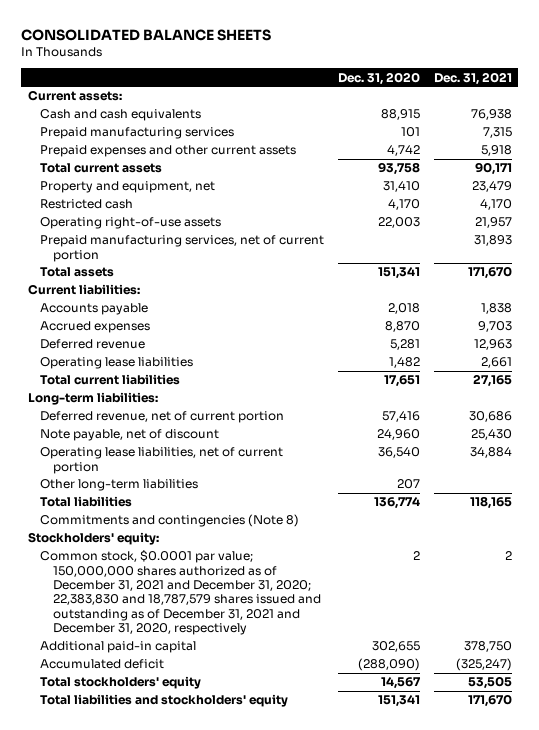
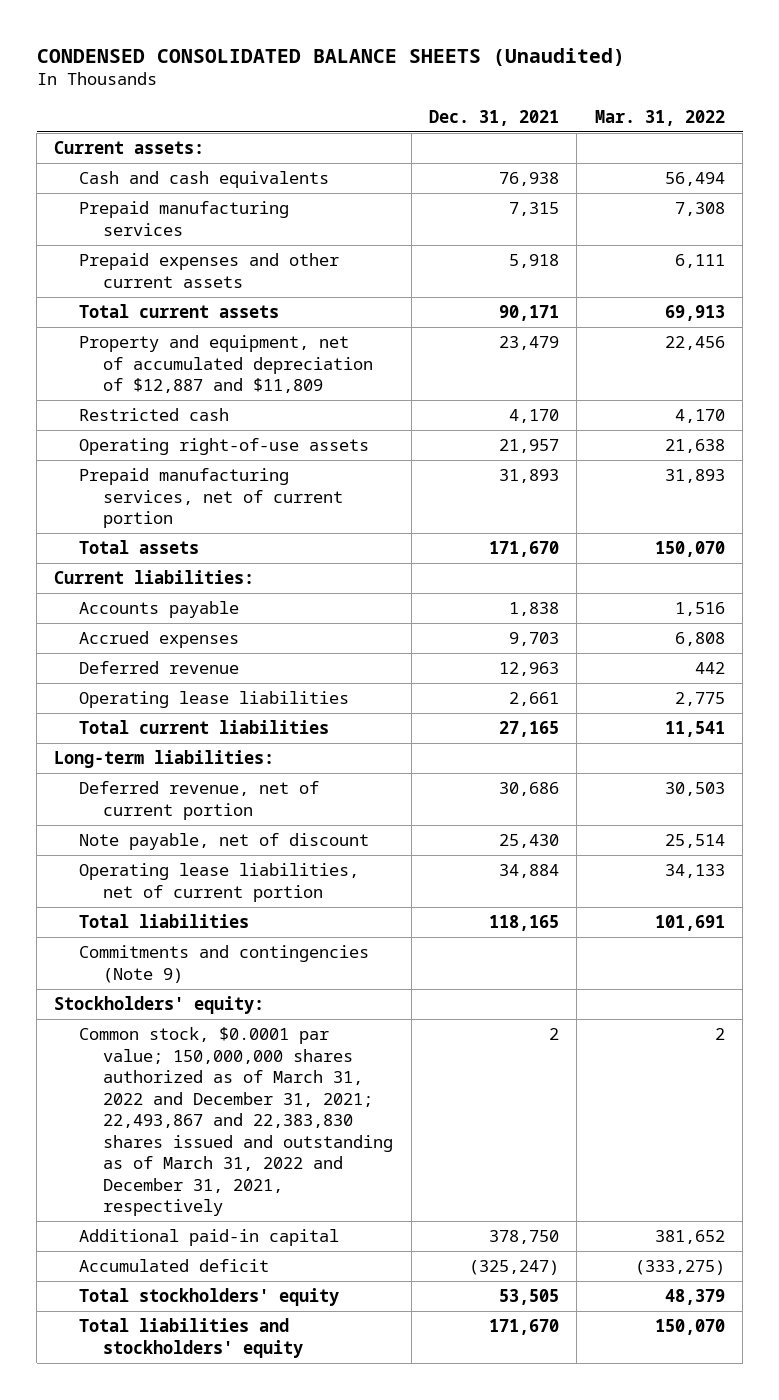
- CONSOLIDATED BALANCE SHEETS
+ CONDENSED CONSOLIDATED BALANCE SHEETS (Unaudited)
- | Dec. 31, 2020 | Dec. 31, 2021
+ | Dec. 31, 2021 | Mar. 31, 2022
- Property and equipment, net | 31,410 | 23,479
+ Property and equipment, net of accumulated depreciation of $12,887 and $11,809 | 23,479 | 22,456
- Other long-term liabilities | 207 |
- Commitments and contingencies (Note 8)
+ Commitments and contingencies (Note 9)
- Common stock, $0.0001 par value; 150,000,000 shares authorized as of December 31, 2021 and December 31, 2020; 22,383,830 and 18,787,579 shares issued and outstanding as of December 31, 2021 and December 31, 2020, respectively | 2 | 2
+ Common stock, $0.0001 par value; 150,000,000 shares authorized as of March 31, 2022 and December 31, 2021; 22,493,867 and 22,383,830 shares issued and outstanding as of March 31, 2022 and December 31, 2021, respectively | 2 | 2

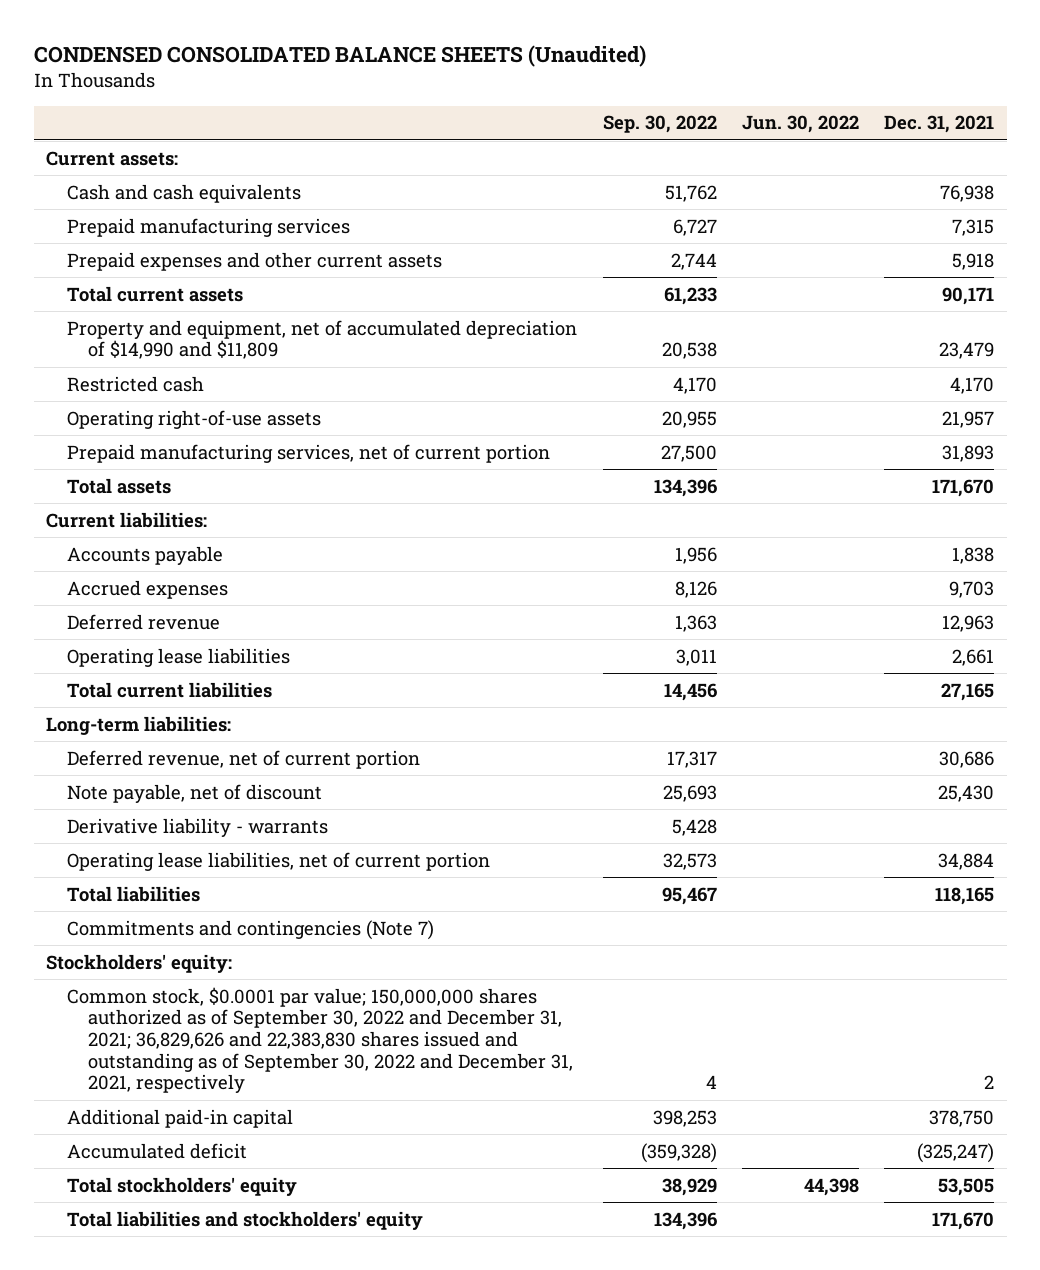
- | Dec. 31, 2021 | Mar. 31, 2022
+ | Sep. 30, 2022 | Jun. 30, 2022 | Dec. 31, 2021
- Property and equipment, net of accumulated depreciation of $12,887 and $11,809 | 23,479 | 22,456
+ Property and equipment, net of accumulated depreciation of $14,990 and $11,809 | 20,538 | | 23,479
+ Derivative liability - warrants | 5,428 | |
- Commitments and contingencies (Note 9)
+ Commitments and contingencies (Note 7)
- Common stock, $0.0001 par value; 150,000,000 shares authorized as of March 31, 2022 and December 31, 2021; 22,493,867 and 22,383,830 shares issued and outstanding as of March 31, 2022 and December 31, 2021, respectively | 2 | 2
+ Common stock, $0.0001 par value; 150,000,000 shares authorized as of September 30, 2022 and December 31, 2021; 36,829,626 and 22,383,830 shares issued and outstanding as of September 30, 2022 and December 31, 2021, respectively | 4 | | 2

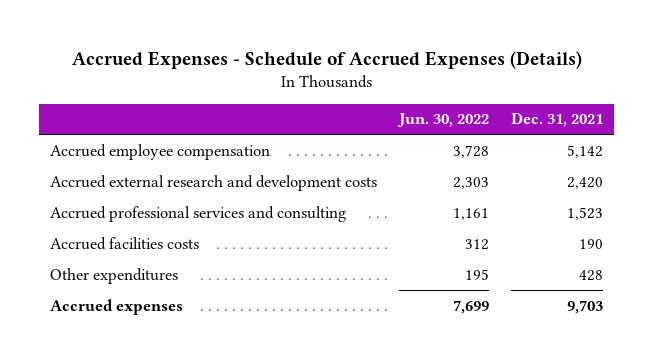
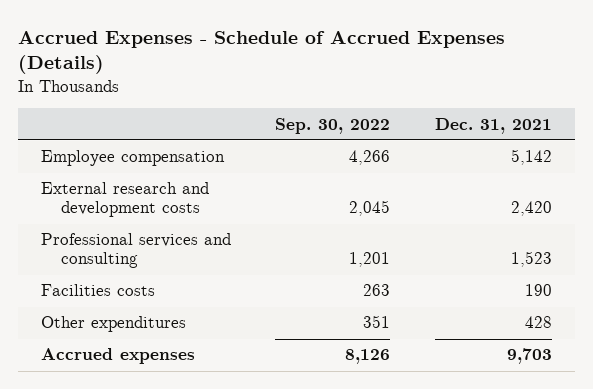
- | Jun. 30, 2022 | Dec. 31, 2021
+ | Sep. 30, 2022 | Dec. 31, 2021
- Accrued employee compensation | 3,728 | 5,142
- Accrued external research and development costs | 2,303 | 2,420
- Accrued professional services and consulting | 1,161 | 1,523
- Accrued facilities costs | 312 | 190
+ Employee compensation | 4,266 | 5,142
+ External research and development costs | 2,045 | 2,420
+ Professional services and consulting | 1,201 | 1,523
+ Facilities costs | 263 | 190

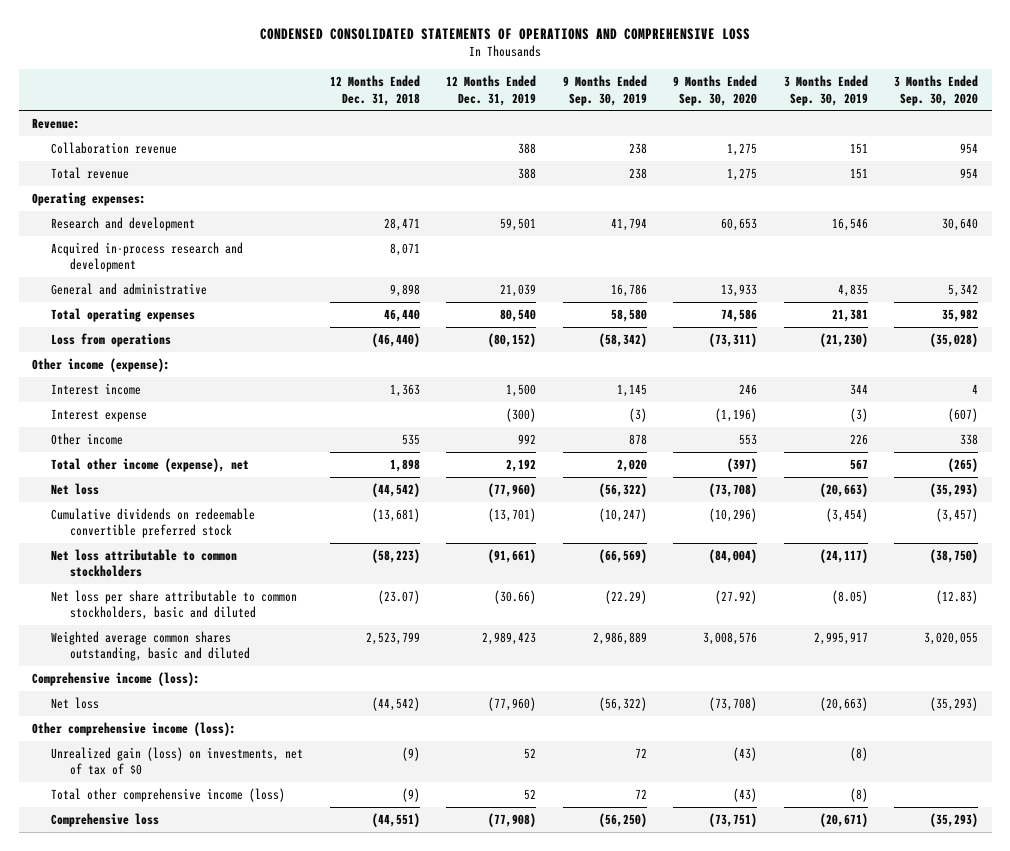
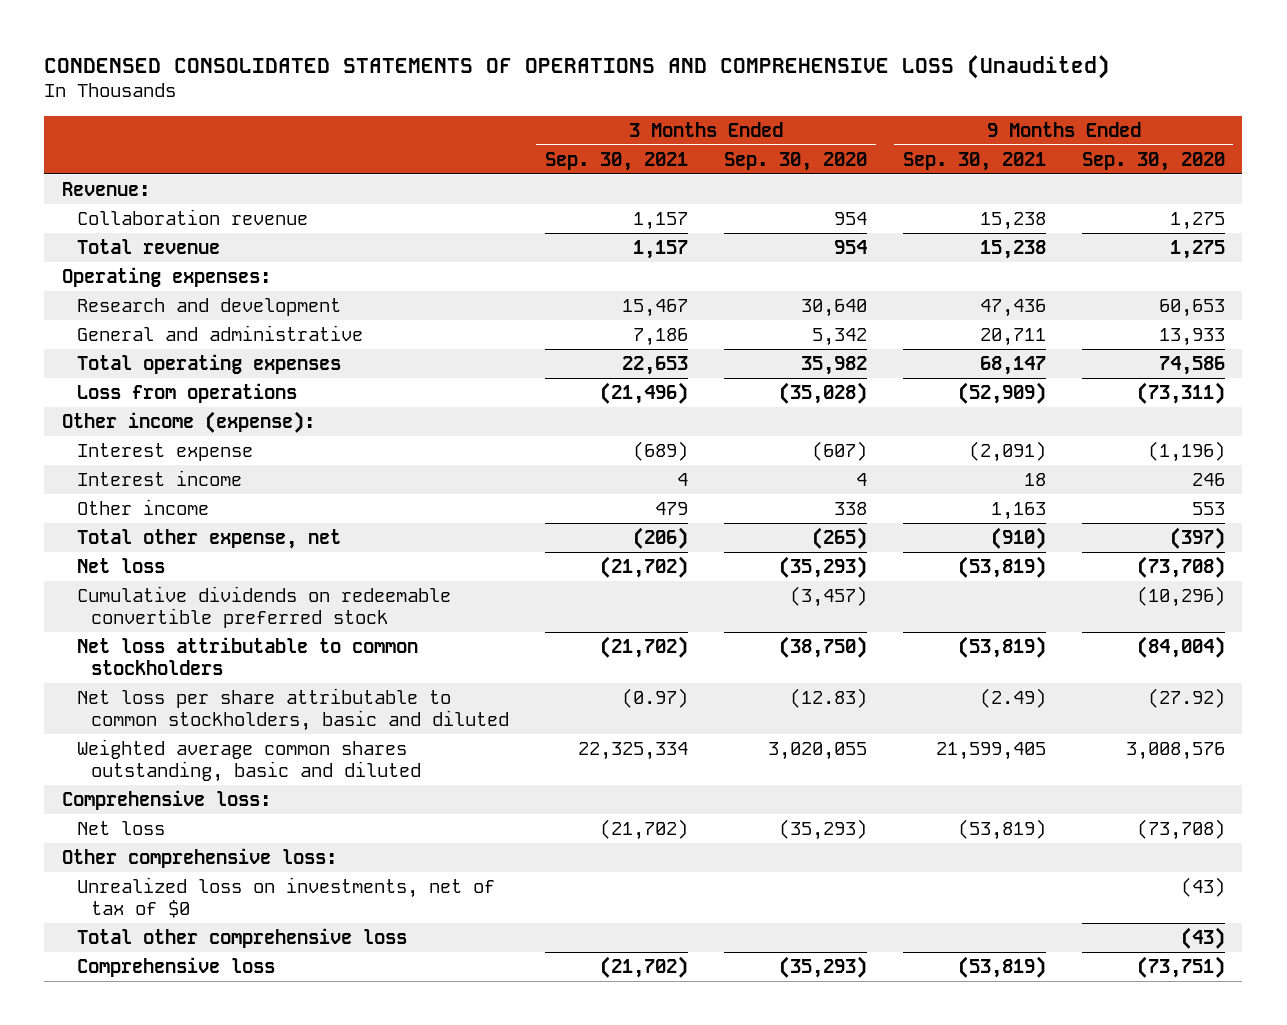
- CONDENSED CONSOLIDATED STATEMENTS OF OPERATIONS AND COMPREHENSIVE LOSS
+ CONDENSED CONSOLIDATED STATEMENTS OF OPERATIONS AND COMPREHENSIVE LOSS (Unaudited)
- | 12 Months Ended Dec. 31, 2018 | 12 Months Ended Dec. 31, 2019 | 9 Months Ended Sep. 30, 2019 | 9 Months Ended Sep. 30, 2020 | 3 Months Ended Sep. 30, 2019 | 3 Months Ended Sep. 30, 2020
+ | 3 Months Ended Sep. 30, 2021 | 3 Months Ended Sep. 30, 2020 | 9 Months Ended Sep. 30, 2021 | 9 Months Ended Sep. 30, 2020
- Acquired in-process research and development | 8,071 | | | | |
moved down: Interest income | 4 | 4 | 18 | 246
- Total other income (expense), net | 1,898 | 2,192 | 2,020 | (397) | 567 | (265)
+ Total other expense, net | (206) | (265) | (910) | (397)
- Comprehensive income (loss):
+ Comprehensive loss:
- Other comprehensive income (loss):
- Unrealized gain (loss) on investments, net of tax of $0 | (9) | 52 | 72 | (43) | (8) |
- Total other comprehensive income (loss) | (9) | 52 | 72 | (43) | (8) |
+ Other comprehensive loss:
+ Unrealized loss on investments, net of tax of $0 | | | | (43)
+ Total other comprehensive loss | | | | (43)

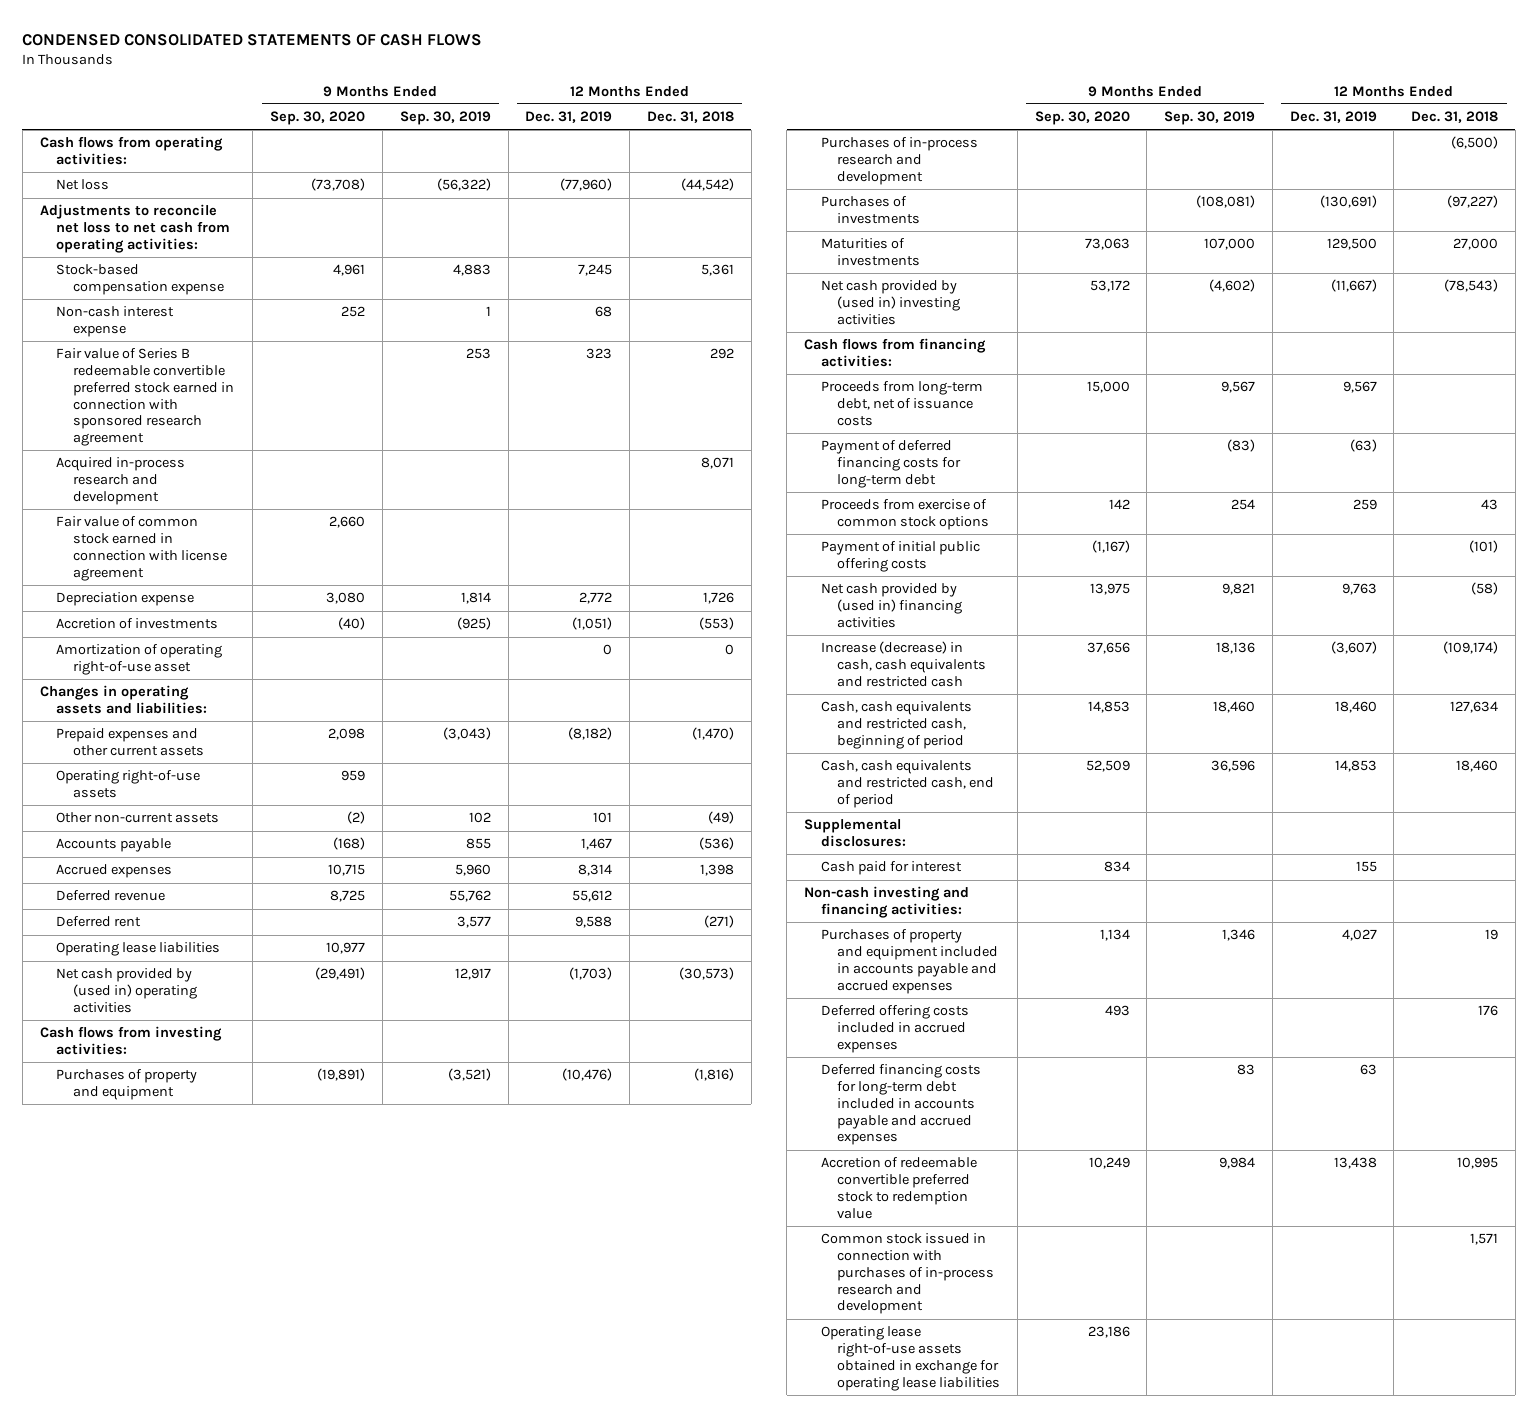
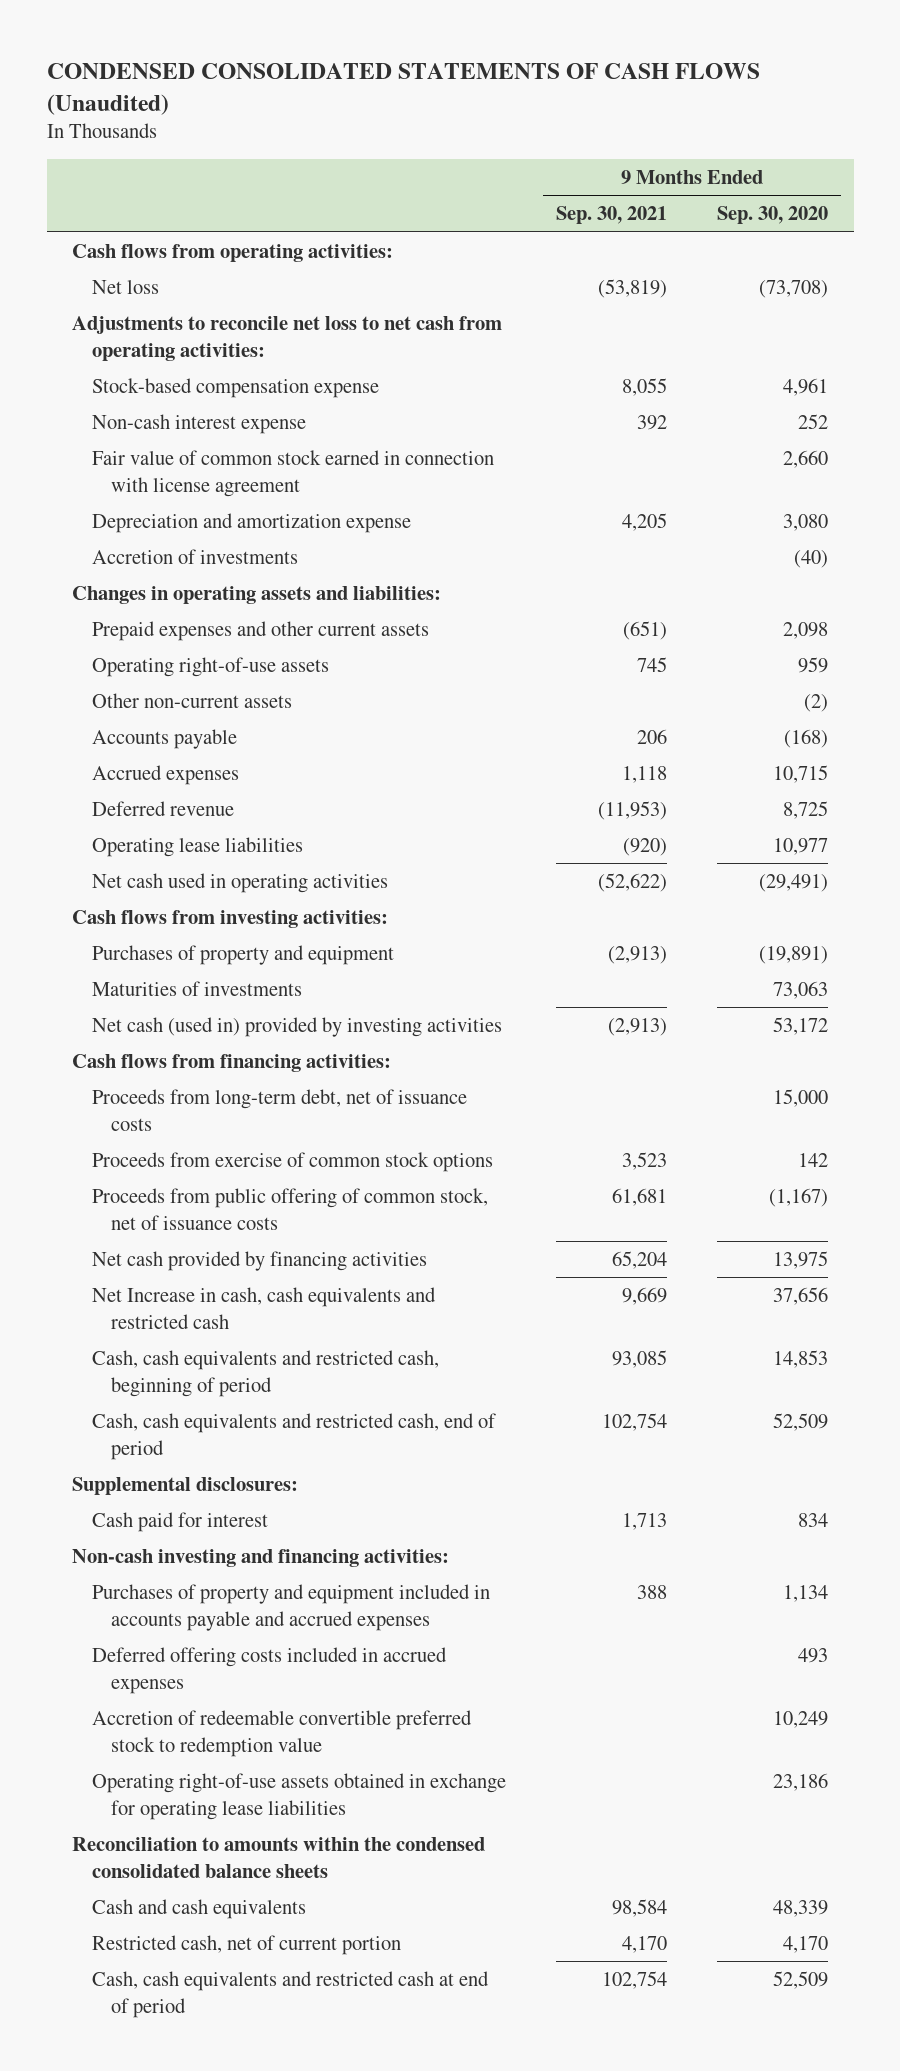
- CONDENSED CONSOLIDATED STATEMENTS OF CASH FLOWS
+ CONDENSED CONSOLIDATED STATEMENTS OF CASH FLOWS (Unaudited)
- | 9 Months Ended Sep. 30, 2020 | 9 Months Ended Sep. 30, 2019 | 12 Months Ended Dec. 31, 2019 | 12 Months Ended Dec. 31, 2018
+ | 9 Months Ended Sep. 30, 2021 | 9 Months Ended Sep. 30, 2020
- Fair value of Series B redeemable convertible preferred stock earned in connection with sponsored research agreement | | 253 | 323 | 292
- Acquired in-process research and development | | | | 8,071
- Depreciation expense | 3,080 | 1,814 | 2,772 | 1,726
+ Depreciation and amortization expense | 4,205 | 3,080
- Amortization of operating right-of-use asset | | | 0 | 0
- Deferred rent | | 3,577 | 9,588 | (271)
- Net cash provided by (used in) operating activities | (29,491) | 12,917 | (1,703) | (30,573)
+ Net cash used in operating activities | (52,622) | (29,491)
- Purchases of in-process research and development | | | | (6,500)
- Purchases of investments | | (108,081) | (130,691) | (97,227)
- Net cash provided by (used in) investing activities | 53,172 | (4,602) | (11,667) | (78,543)
+ Net cash (used in) provided by investing activities | (2,913) | 53,172
- Payment of deferred financing costs for long-term debt | | (83) | (63) |
- Payment of initial public offering costs | (1,167) | | | (101)
- Net cash provided by (used in) financing activities | 13,975 | 9,821 | 9,763 | (58)
- Increase (decrease) in cash, cash equivalents and restricted cash | 37,656 | 18,136 | (3,607) | (109,174)
+ Proceeds from public offering of common stock, net of issuance costs | 61,681 | (1,167)
+ Net cash provided by financing activities | 65,204 | 13,975
+ Net Increase in cash, cash equivalents and restricted cash | 9,669 | 37,656
- Deferred financing costs for long-term debt included in accounts payable and accrued expenses | | 83 | 63 |
- Common stock issued in connection with purchases of in-process research and development | | | | 1,571
- Operating lease right-of-use assets obtained in exchange for operating lease liabilities | 23,186 | | |
+ Operating right-of-use assets obtained in exchange for operating lease liabilities | | 23,186
+ Reconciliation to amounts within the condensed consolidated balance sheets
+ Cash and cash equivalents | 98,584 | 48,339
+ Restricted cash, net of current portion | 4,170 | 4,170
+ Cash, cash equivalents and restricted cash at end of period | 102,754 | 52,509

